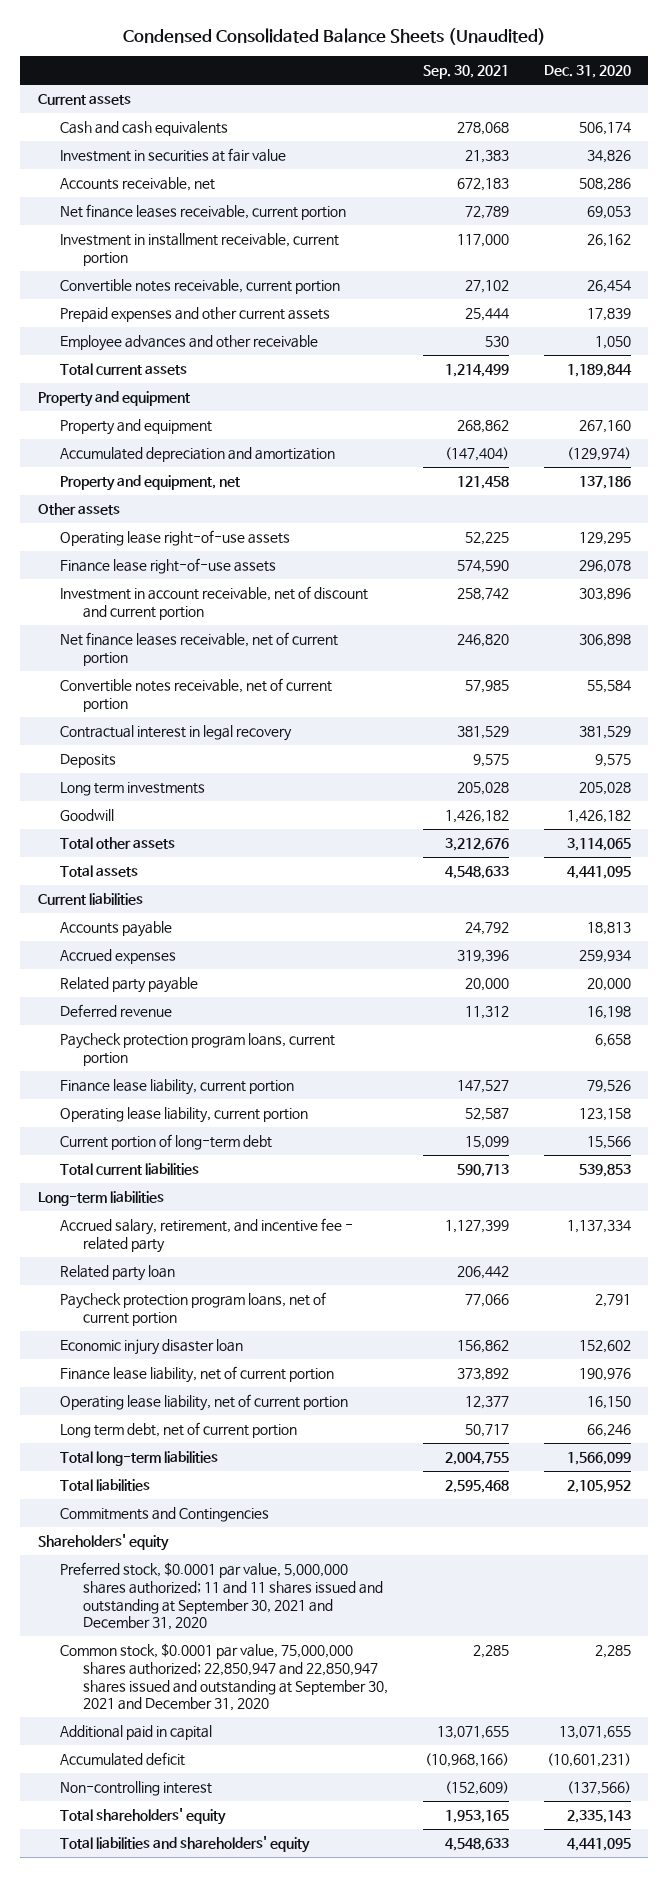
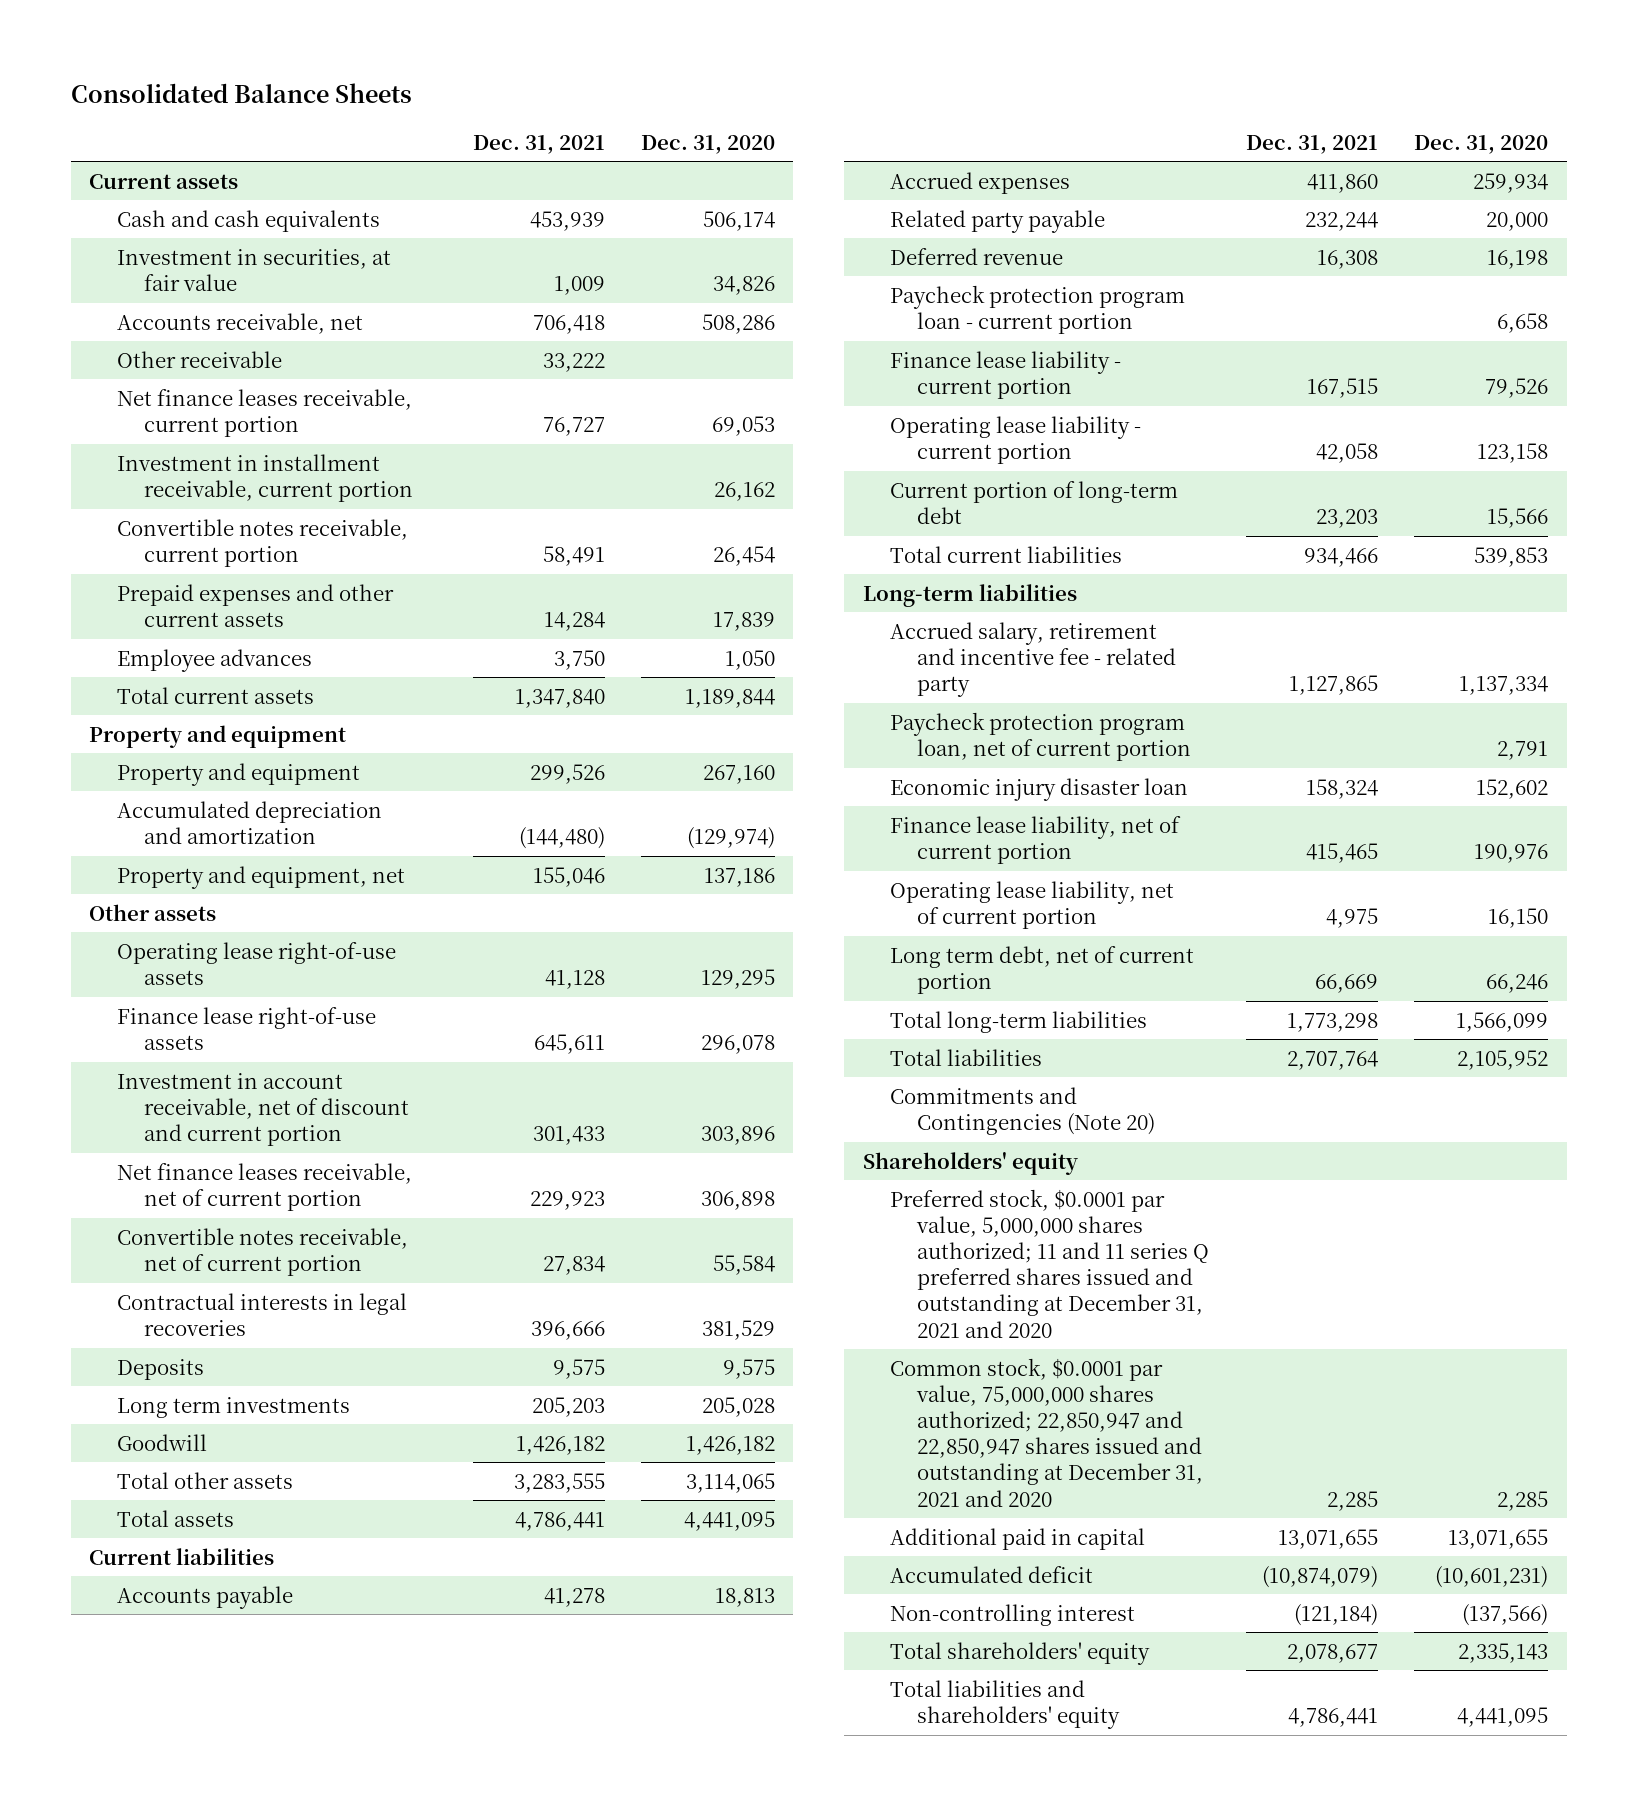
- Condensed Consolidated Balance Sheets (Unaudited)
+ Consolidated Balance Sheets
- | Sep. 30, 2021 | Dec. 31, 2020
+ | Dec. 31, 2021 | Dec. 31, 2020
- Investment in securities at fair value | 21,383 | 34,826
+ Investment in securities, at fair value | 1,009 | 34,826
+ Other receivable | 33,222 |
- Employee advances and other receivable | 530 | 1,050
+ Employee advances | 3,750 | 1,050
- Contractual interest in legal recovery | 381,529 | 381,529
+ Contractual interests in legal recoveries | 396,666 | 381,529
- Paycheck protection program loans, current portion | | 6,658
- Finance lease liability, current portion | 147,527 | 79,526
- Operating lease liability, current portion | 52,587 | 123,158
+ Paycheck protection program loan - current portion | | 6,658
+ Finance lease liability - current portion | 167,515 | 79,526
+ Operating lease liability - current portion | 42,058 | 123,158
- Accrued salary, retirement, and incentive fee - related party | 1,127,399 | 1,137,334
- Related party loan | 206,442 |
- Paycheck protection program loans, net of current portion | 77,066 | 2,791
+ Accrued salary, retirement and incentive fee - related party | 1,127,865 | 1,137,334
+ Paycheck protection program loan, net of current portion | | 2,791
- Commitments and Contingencies
+ Commitments and Contingencies (Note 20)
- Preferred stock, $0.0001 par value, 5,000,000 shares authorized; 11 and 11 shares issued and outstanding at September 30, 2021 and December 31, 2020
- Common stock, $0.0001 par value, 75,000,000 shares authorized; 22,850,947 and 22,850,947 shares issued and outstanding at September 30, 2021 and December 31, 2020 | 2,285 | 2,285
+ Preferred stock, $0.0001 par value, 5,000,000 shares authorized; 11 and 11 series Q preferred shares issued and outstanding at December 31, 2021 and 2020
+ Common stock, $0.0001 par value, 75,000,000 shares authorized; 22,850,947 and 22,850,947 shares issued and outstanding at December 31, 2021 and 2020 | 2,285 | 2,285

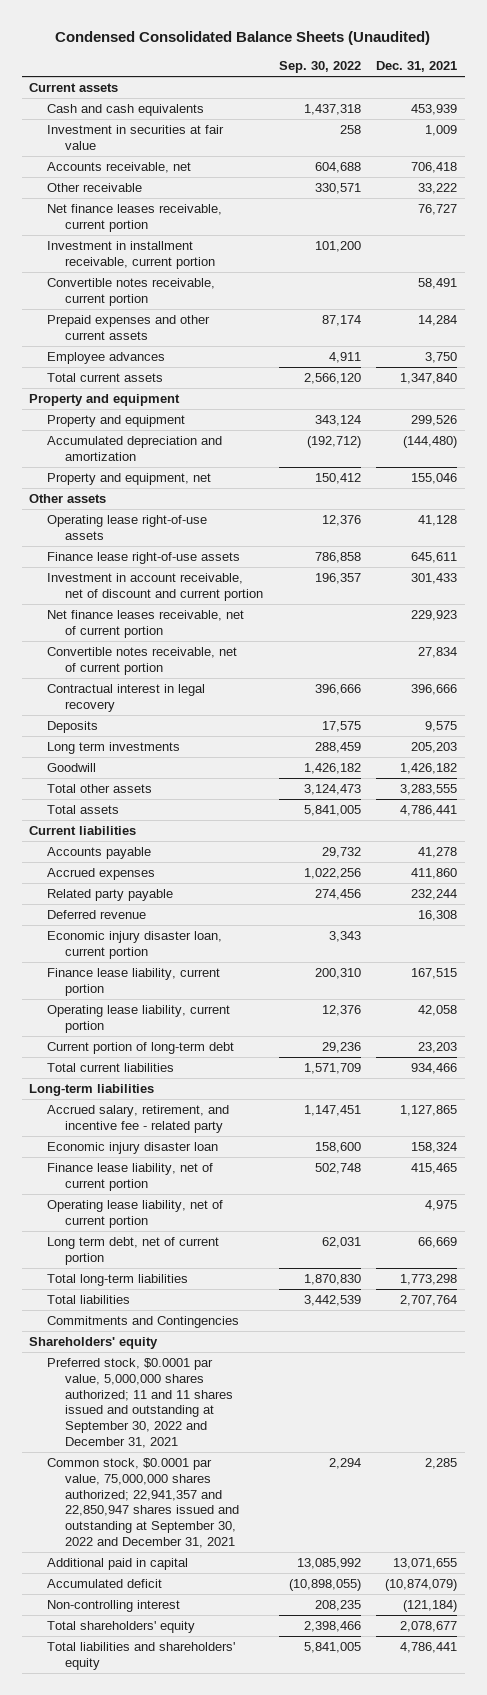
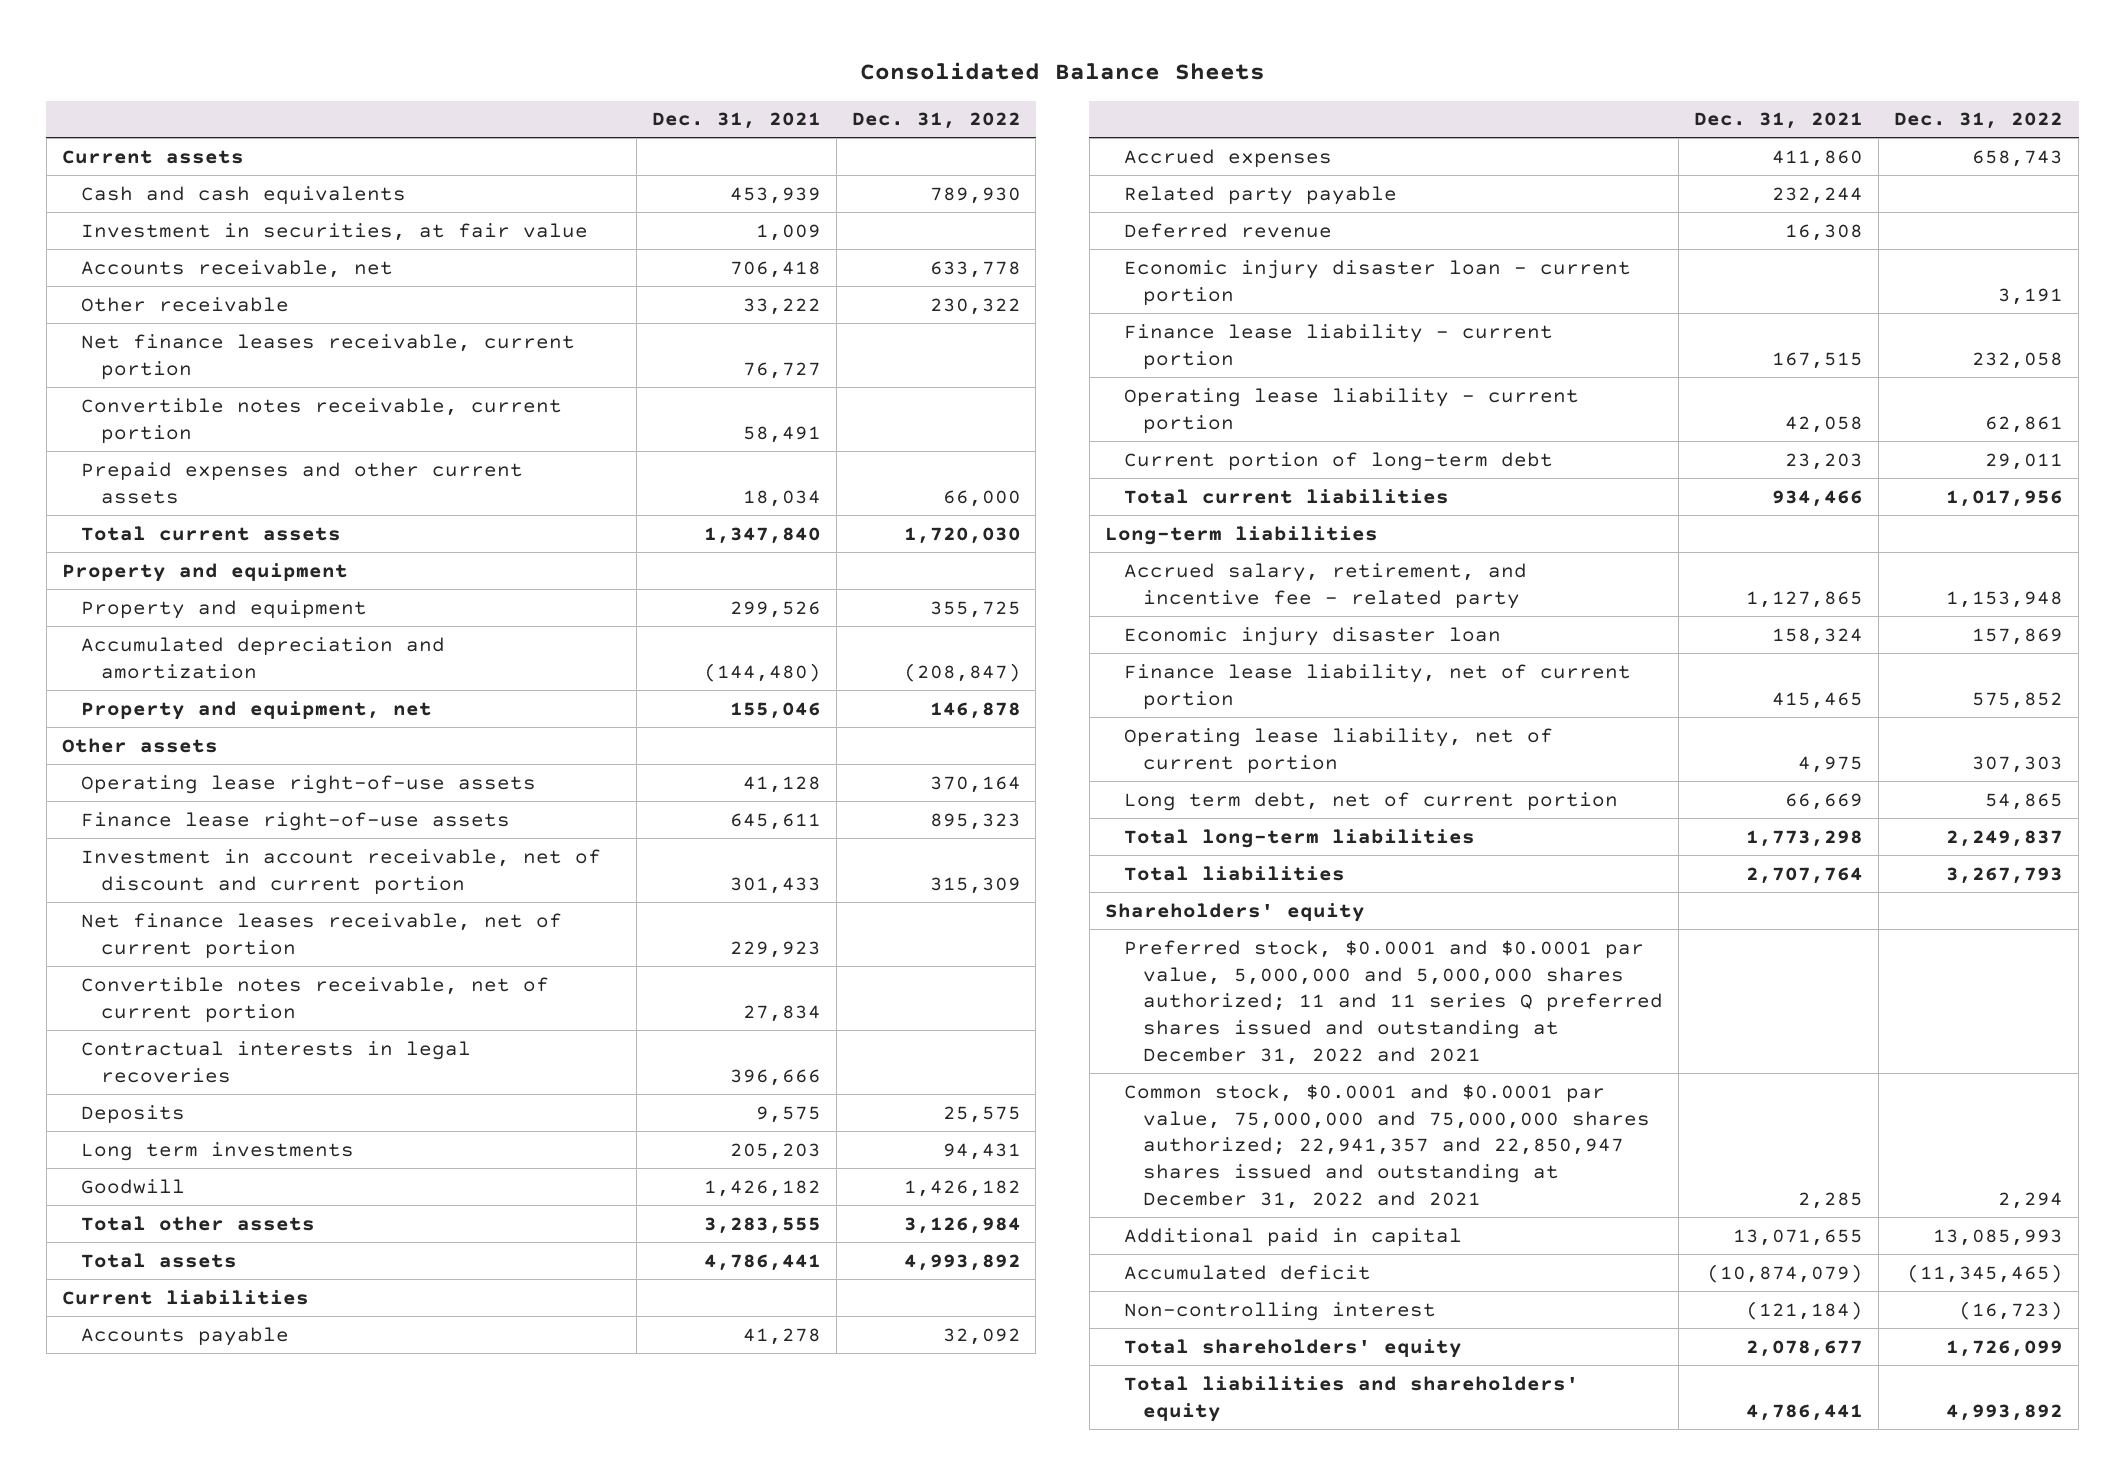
- Condensed Consolidated Balance Sheets (Unaudited)
+ Consolidated Balance Sheets
- | Sep. 30, 2022 | Dec. 31, 2021
+ | Dec. 31, 2021 | Dec. 31, 2022
- Investment in securities at fair value | 258 | 1,009
+ Investment in securities, at fair value | 1,009 |
- Investment in installment receivable, current portion | 101,200 |
- Prepaid expenses and other current assets | 87,174 | 14,284
- Employee advances | 4,911 | 3,750
+ Prepaid expenses and other current assets | 18,034 | 66,000
- Contractual interest in legal recovery | 396,666 | 396,666
+ Contractual interests in legal recoveries | 396,666 |
- Economic injury disaster loan, current portion | 3,343 |
- Finance lease liability, current portion | 200,310 | 167,515
- Operating lease liability, current portion | 12,376 | 42,058
+ Economic injury disaster loan - current portion | | 3,191
+ Finance lease liability - current portion | 167,515 | 232,058
+ Operating lease liability - current portion | 42,058 | 62,861
- Commitments and Contingencies
- Preferred stock, $0.0001 par value, 5,000,000 shares authorized; 11 and 11 shares issued and outstanding at September 30, 2022 and December 31, 2021
- Common stock, $0.0001 par value, 75,000,000 shares authorized; 22,941,357 and 22,850,947 shares issued and outstanding at September 30, 2022 and December 31, 2021 | 2,294 | 2,285
+ Preferred stock, $0.0001 and $0.0001 par value, 5,000,000 and 5,000,000 shares authorized; 11 and 11 series Q preferred shares issued and outstanding at December 31, 2022 and 2021
+ Common stock, $0.0001 and $0.0001 par value, 75,000,000 and 75,000,000 shares authorized; 22,941,357 and 22,850,947 shares issued and outstanding at December 31, 2022 and 2021 | 2,285 | 2,294

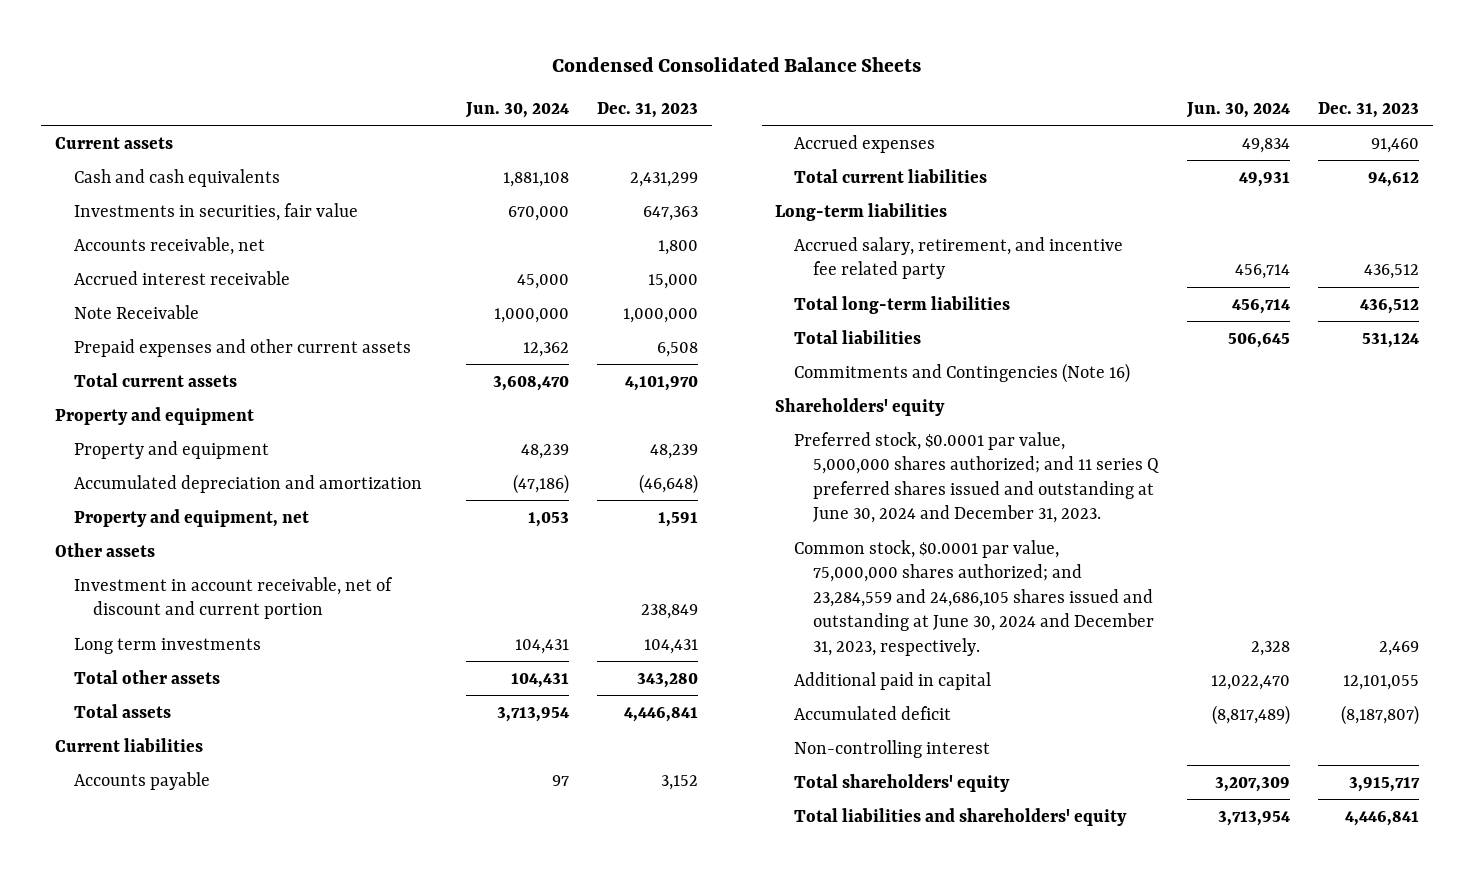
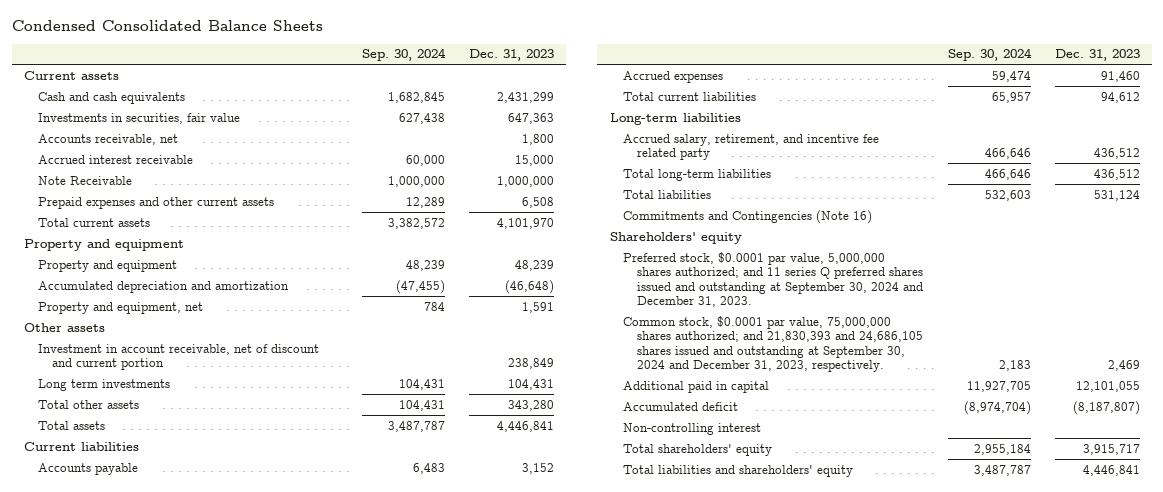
- | Jun. 30, 2024 | Dec. 31, 2023
+ | Sep. 30, 2024 | Dec. 31, 2023
- Preferred stock, $0.0001 par value, 5,000,000 shares authorized; and 11 series Q preferred shares issued and outstanding at June 30, 2024 and December 31, 2023.
- Common stock, $0.0001 par value, 75,000,000 shares authorized; and 23,284,559 and 24,686,105 shares issued and outstanding at June 30, 2024 and December 31, 2023, respectively. | 2,328 | 2,469
+ Preferred stock, $0.0001 par value, 5,000,000 shares authorized; and 11 series Q preferred shares issued and outstanding at September 30, 2024 and December 31, 2023.
+ Common stock, $0.0001 par value, 75,000,000 shares authorized; and 21,830,393 and 24,686,105 shares issued and outstanding at September 30, 2024 and December 31, 2023, respectively. | 2,183 | 2,469

